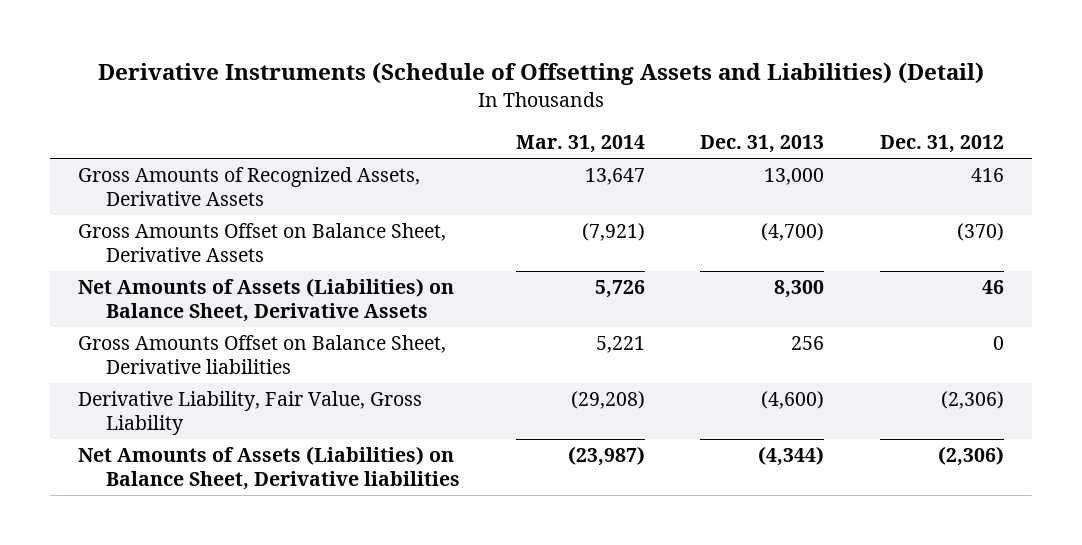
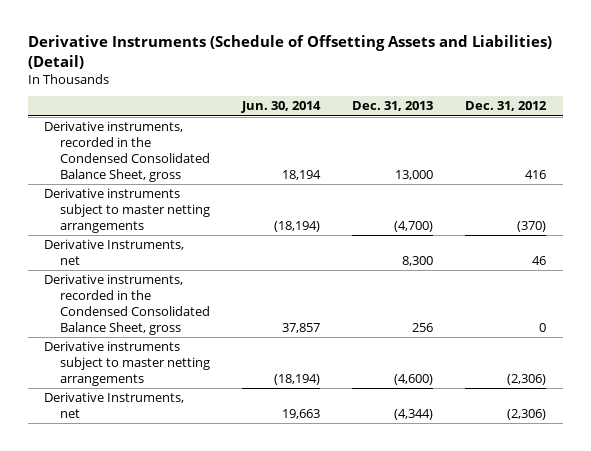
- | Mar. 31, 2014 | Dec. 31, 2013 | Dec. 31, 2012
+ | Jun. 30, 2014 | Dec. 31, 2013 | Dec. 31, 2012
- Gross Amounts of Recognized Assets, Derivative Assets | 13,647 | 13,000 | 416
- Gross Amounts Offset on Balance Sheet, Derivative Assets | (7,921) | (4,700) | (370)
- Net Amounts of Assets (Liabilities) on Balance Sheet, Derivative Assets | 5,726 | 8,300 | 46
- Gross Amounts Offset on Balance Sheet, Derivative liabilities | 5,221 | 256 | 0
- Derivative Liability, Fair Value, Gross Liability | (29,208) | (4,600) | (2,306)
- Net Amounts of Assets (Liabilities) on Balance Sheet, Derivative liabilities | (23,987) | (4,344) | (2,306)
+ Derivative instruments, recorded in the Condensed Consolidated Balance Sheet, gross | 18,194 | 13,000 | 416
+ Derivative instruments subject to master netting arrangements | (18,194) | (4,700) | (370)
+ Derivative Instruments, net | | 8,300 | 46
+ Derivative instruments, recorded in the Condensed Consolidated Balance Sheet, gross | 37,857 | 256 | 0
+ Derivative instruments subject to master netting arrangements | (18,194) | (4,600) | (2,306)
+ Derivative Instruments, net | 19,663 | (4,344) | (2,306)

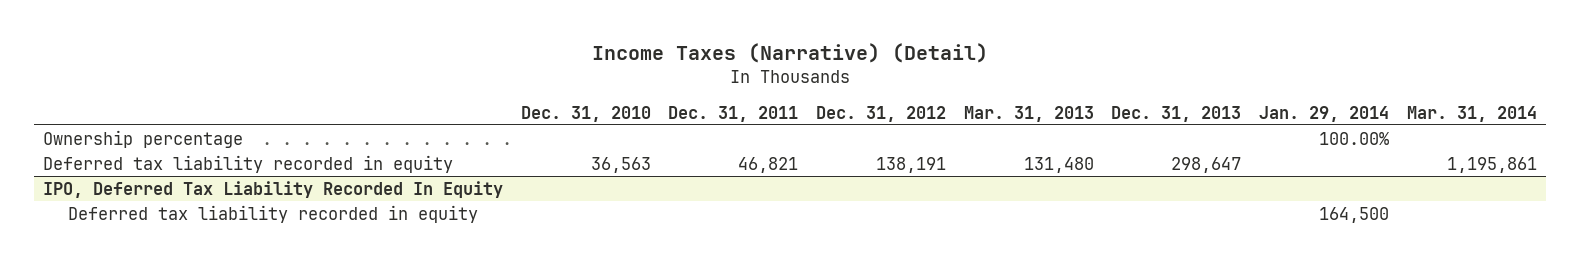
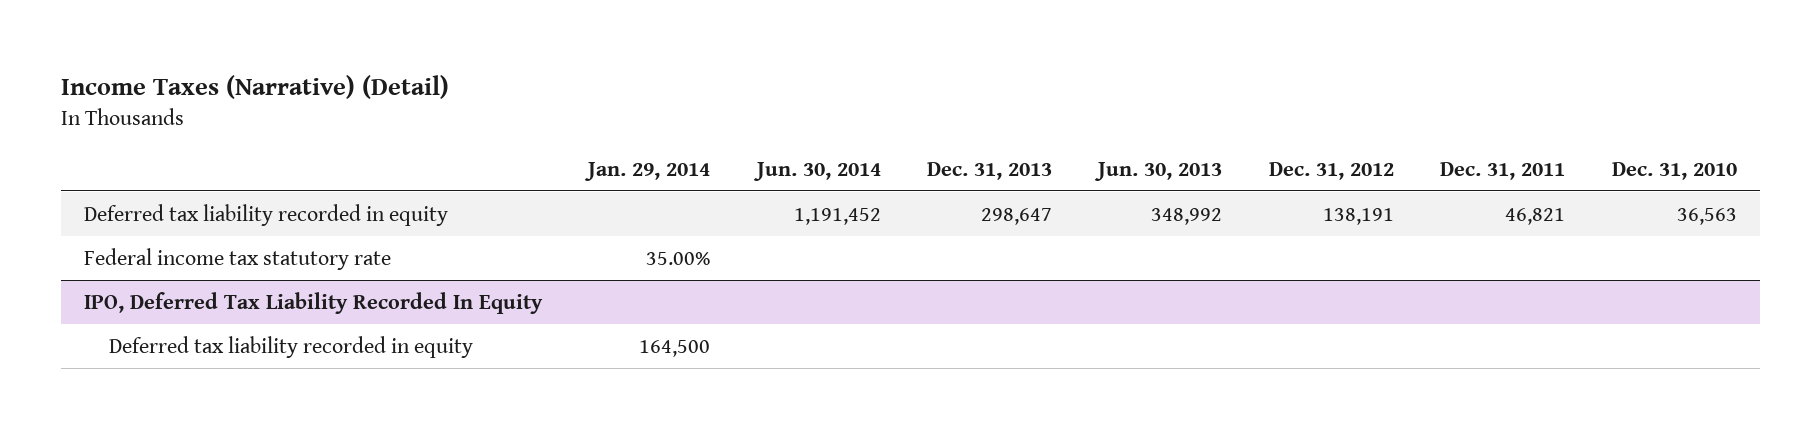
- | Dec. 31, 2010 | Dec. 31, 2011 | Dec. 31, 2012 | Mar. 31, 2013 | Dec. 31, 2013 | Jan. 29, 2014 | Mar. 31, 2014
+ | Jan. 29, 2014 | Jun. 30, 2014 | Dec. 31, 2013 | Jun. 30, 2013 | Dec. 31, 2012 | Dec. 31, 2011 | Dec. 31, 2010
- Ownership percentage | | | | | | 100.00% |
+ Federal income tax statutory rate | 35.00% | | | | | |

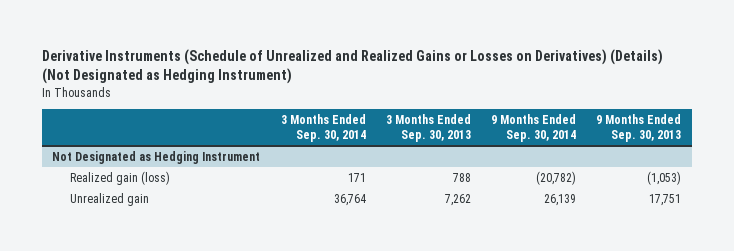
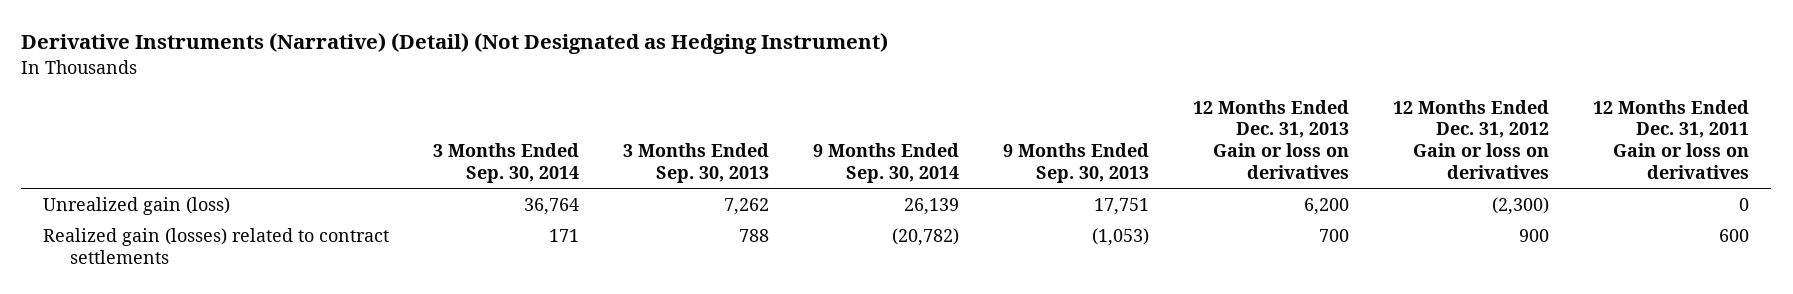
- Derivative Instruments (Schedule of Unrealized and Realized Gains or Losses on Derivatives) (Details) (Not Designated as Hedging Instrument)
+ Derivative Instruments (Narrative) (Detail) (Not Designated as Hedging Instrument)
- | 3 Months Ended Sep. 30, 2014 | 3 Months Ended Sep. 30, 2013 | 9 Months Ended Sep. 30, 2014 | 9 Months Ended Sep. 30, 2013
+ | 3 Months Ended Sep. 30, 2014 | 3 Months Ended Sep. 30, 2013 | 9 Months Ended Sep. 30, 2014 | 9 Months Ended Sep. 30, 2013 | 12 Months Ended Dec. 31, 2013 Gain or loss on derivatives | 12 Months Ended Dec. 31, 2012 Gain or loss on derivatives | 12 Months Ended Dec. 31, 2011 Gain or loss on derivatives
- Not Designated as Hedging Instrument
- Realized gain (loss) | 171 | 788 | (20,782) | (1,053)
- Unrealized gain | 36,764 | 7,262 | 26,139 | 17,751
+ Unrealized gain (loss) | 36,764 | 7,262 | 26,139 | 17,751 | 6,200 | (2,300) | 0
+ Realized gain (losses) related to contract settlements | 171 | 788 | (20,782) | (1,053) | 700 | 900 | 600

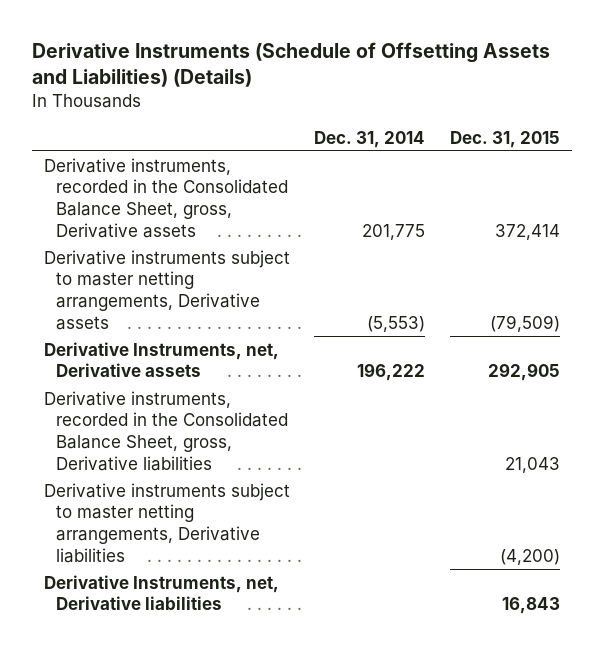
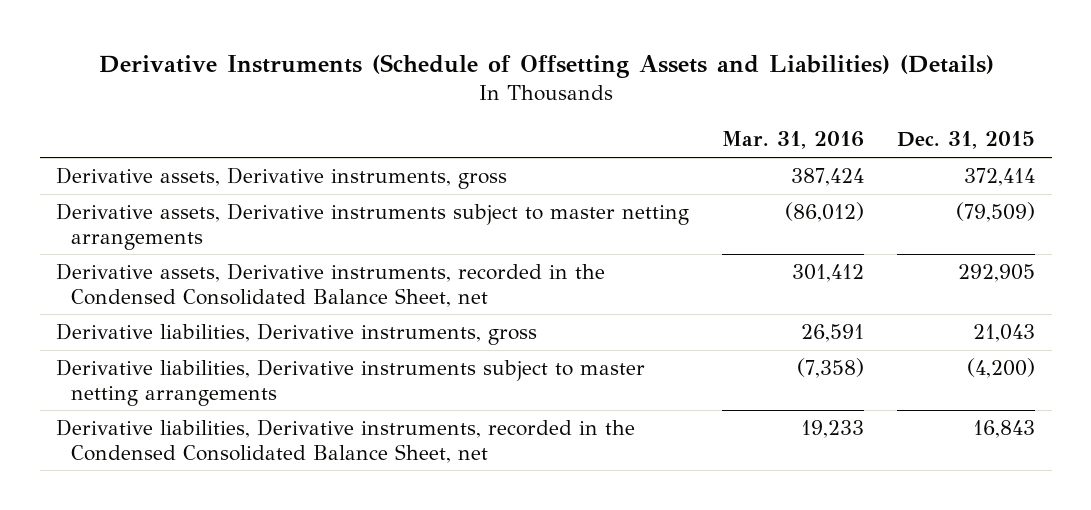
- | Dec. 31, 2014 | Dec. 31, 2015
+ | Mar. 31, 2016 | Dec. 31, 2015
- Derivative instruments, recorded in the Consolidated Balance Sheet, gross, Derivative assets | 201,775 | 372,414
- Derivative instruments subject to master netting arrangements, Derivative assets | (5,553) | (79,509)
- Derivative Instruments, net, Derivative assets | 196,222 | 292,905
- Derivative instruments, recorded in the Consolidated Balance Sheet, gross, Derivative liabilities | | 21,043
- Derivative instruments subject to master netting arrangements, Derivative liabilities | | (4,200)
- Derivative Instruments, net, Derivative liabilities | | 16,843
+ Derivative assets, Derivative instruments, gross | 387,424 | 372,414
+ Derivative assets, Derivative instruments subject to master netting arrangements | (86,012) | (79,509)
+ Derivative assets, Derivative instruments, recorded in the Condensed Consolidated Balance Sheet, net | 301,412 | 292,905
+ Derivative liabilities, Derivative instruments, gross | 26,591 | 21,043
+ Derivative liabilities, Derivative instruments subject to master netting arrangements | (7,358) | (4,200)
+ Derivative liabilities, Derivative instruments, recorded in the Condensed Consolidated Balance Sheet, net | 19,233 | 16,843

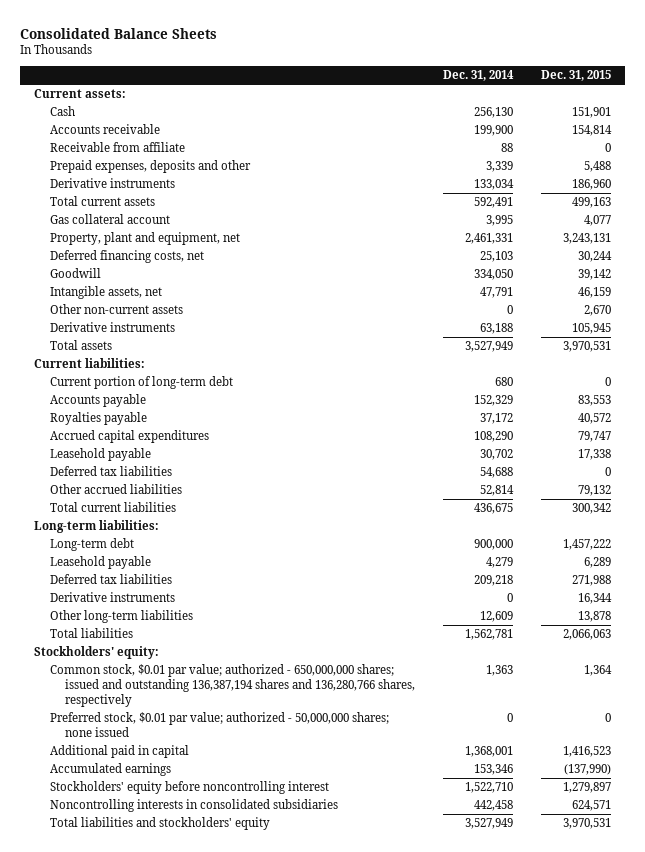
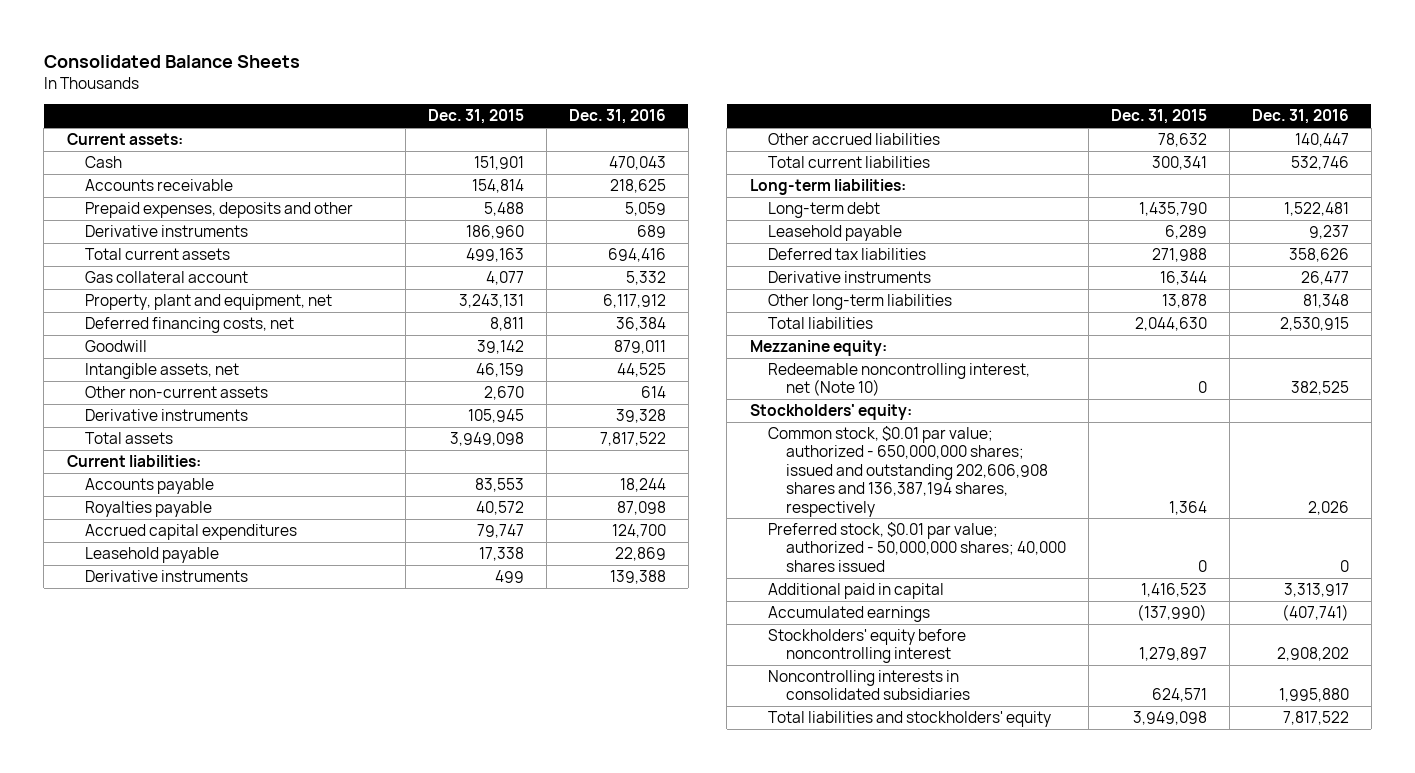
- | Dec. 31, 2014 | Dec. 31, 2015
+ | Dec. 31, 2015 | Dec. 31, 2016
- Receivable from affiliate | 88 | 0
- Deferred financing costs, net | 25,103 | 30,244
+ Deferred financing costs, net | 8,811 | 36,384
- Total assets | 3,527,949 | 3,970,531
+ Total assets | 3,949,098 | 7,817,522
- Current portion of long-term debt | 680 | 0
- Deferred tax liabilities | 54,688 | 0
- Other accrued liabilities | 52,814 | 79,132
- Total current liabilities | 436,675 | 300,342
+ Derivative instruments | 499 | 139,388
+ Other accrued liabilities | 78,632 | 140,447
+ Total current liabilities | 300,341 | 532,746
- Long-term debt | 900,000 | 1,457,222
+ Long-term debt | 1,435,790 | 1,522,481
- Total liabilities | 1,562,781 | 2,066,063
+ Total liabilities | 2,044,630 | 2,530,915
+ Mezzanine equity:
+ Redeemable noncontrolling interest, net (Note 10) | 0 | 382,525
- Common stock, $0.01 par value; authorized - 650,000,000 shares; issued and outstanding 136,387,194 shares and 136,280,766 shares, respectively | 1,363 | 1,364
- Preferred stock, $0.01 par value; authorized - 50,000,000 shares; none issued | 0 | 0
+ Common stock, $0.01 par value; authorized - 650,000,000 shares; issued and outstanding 202,606,908 shares and 136,387,194 shares, respectively | 1,364 | 2,026
+ Preferred stock, $0.01 par value; authorized - 50,000,000 shares; 40,000 shares issued | 0 | 0
- Total liabilities and stockholders' equity | 3,527,949 | 3,970,531
+ Total liabilities and stockholders' equity | 3,949,098 | 7,817,522

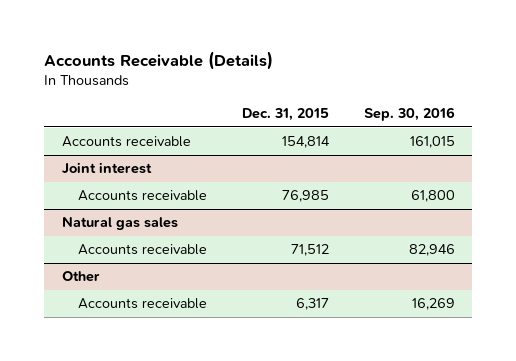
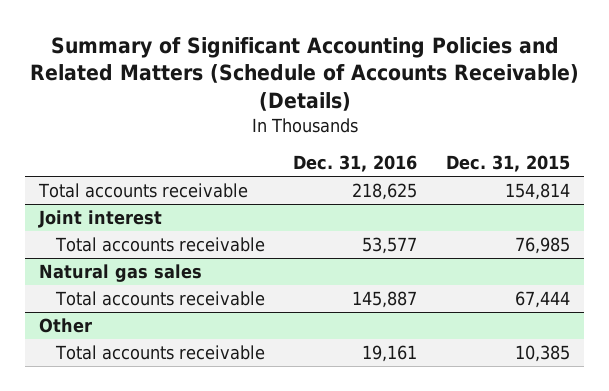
- Accounts Receivable (Details)
+ Summary of Significant Accounting Policies and Related Matters (Schedule of Accounts Receivable) (Details)
- | Dec. 31, 2015 | Sep. 30, 2016
+ | Dec. 31, 2016 | Dec. 31, 2015
- Accounts receivable | 154,814 | 161,015
+ Total accounts receivable | 218,625 | 154,814
@ Joint interest
- Accounts receivable | 76,985 | 61,800
+ Total accounts receivable | 53,577 | 76,985
@ Natural gas sales
- Accounts receivable | 71,512 | 82,946
+ Total accounts receivable | 145,887 | 67,444
@ Other
- Accounts receivable | 6,317 | 16,269
+ Total accounts receivable | 19,161 | 10,385

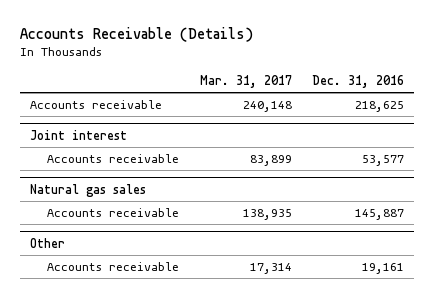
- Summary of Significant Accounting Policies and Related Matters (Schedule of Accounts Receivable) (Details)
+ Accounts Receivable (Details)
- | Dec. 31, 2016 | Dec. 31, 2015
+ | Mar. 31, 2017 | Dec. 31, 2016
- Total accounts receivable | 218,625 | 154,814
+ Accounts receivable | 240,148 | 218,625
@ Joint interest
- Total accounts receivable | 53,577 | 76,985
+ Accounts receivable | 83,899 | 53,577
@ Natural gas sales
- Total accounts receivable | 145,887 | 67,444
+ Accounts receivable | 138,935 | 145,887
@ Other
- Total accounts receivable | 19,161 | 10,385
+ Accounts receivable | 17,314 | 19,161

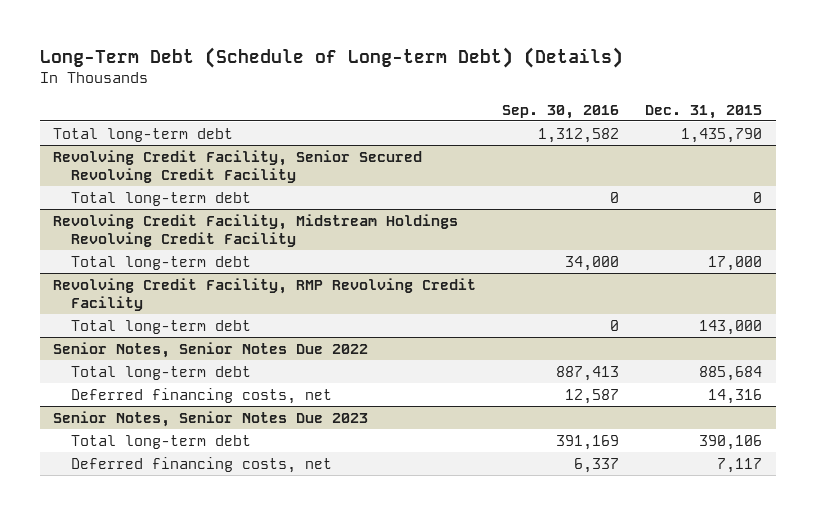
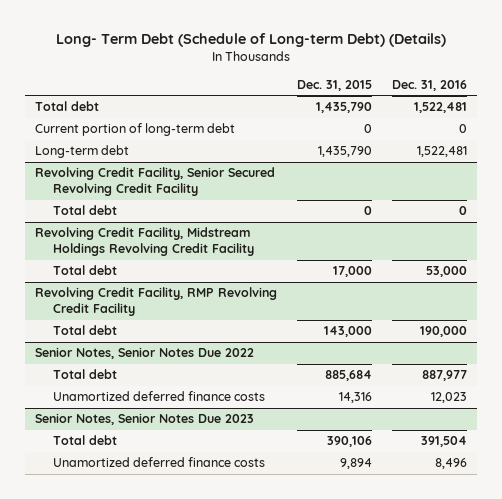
- Long-Term Debt (Schedule of Long-term Debt) (Details)
+ Long- Term Debt (Schedule of Long-term Debt) (Details)
- | Sep. 30, 2016 | Dec. 31, 2015
+ | Dec. 31, 2015 | Dec. 31, 2016
- Total long-term debt | 1,312,582 | 1,435,790
+ Total debt | 1,435,790 | 1,522,481
+ Current portion of long-term debt | 0 | 0
+ Long-term debt | 1,435,790 | 1,522,481
@ Revolving Credit Facility, Senior Secured Revolving Credit Facility
- Total long-term debt | 0 | 0
+ Total debt | 0 | 0
@ Revolving Credit Facility, Midstream Holdings Revolving Credit Facility
- Total long-term debt | 34,000 | 17,000
+ Total debt | 17,000 | 53,000
@ Revolving Credit Facility, RMP Revolving Credit Facility
- Total long-term debt | 0 | 143,000
+ Total debt | 143,000 | 190,000
@ Senior Notes, Senior Notes Due 2022
- Total long-term debt | 887,413 | 885,684
- Deferred financing costs, net | 12,587 | 14,316
+ Total debt | 885,684 | 887,977
+ Unamortized deferred finance costs | 14,316 | 12,023
@ Senior Notes, Senior Notes Due 2023
- Total long-term debt | 391,169 | 390,106
- Deferred financing costs, net | 6,337 | 7,117
+ Total debt | 390,106 | 391,504
+ Unamortized deferred finance costs | 9,894 | 8,496

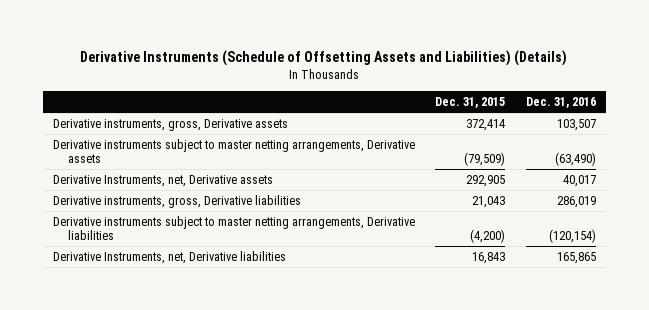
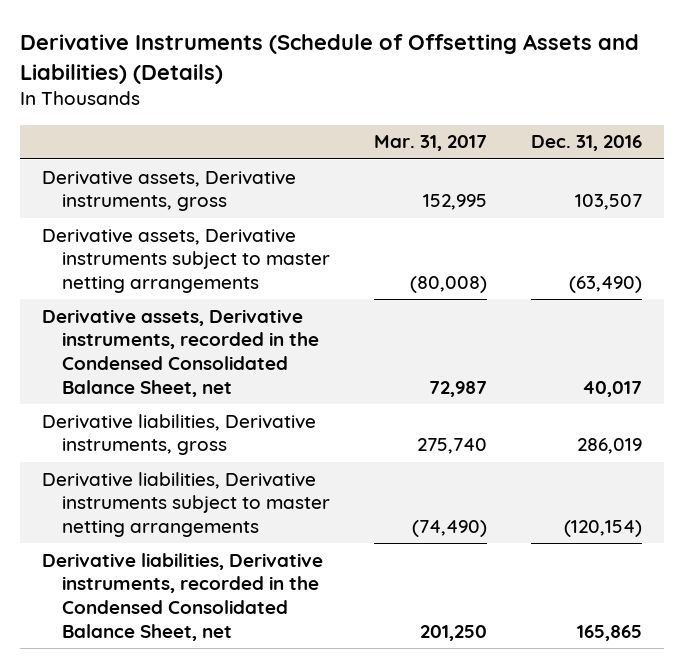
- | Dec. 31, 2015 | Dec. 31, 2016
+ | Mar. 31, 2017 | Dec. 31, 2016
- Derivative instruments, gross, Derivative assets | 372,414 | 103,507
- Derivative instruments subject to master netting arrangements, Derivative assets | (79,509) | (63,490)
- Derivative Instruments, net, Derivative assets | 292,905 | 40,017
- Derivative instruments, gross, Derivative liabilities | 21,043 | 286,019
- Derivative instruments subject to master netting arrangements, Derivative liabilities | (4,200) | (120,154)
- Derivative Instruments, net, Derivative liabilities | 16,843 | 165,865
+ Derivative assets, Derivative instruments, gross | 152,995 | 103,507
+ Derivative assets, Derivative instruments subject to master netting arrangements | (80,008) | (63,490)
+ Derivative assets, Derivative instruments, recorded in the Condensed Consolidated Balance Sheet, net | 72,987 | 40,017
+ Derivative liabilities, Derivative instruments, gross | 275,740 | 286,019
+ Derivative liabilities, Derivative instruments subject to master netting arrangements | (74,490) | (120,154)
+ Derivative liabilities, Derivative instruments, recorded in the Condensed Consolidated Balance Sheet, net | 201,250 | 165,865

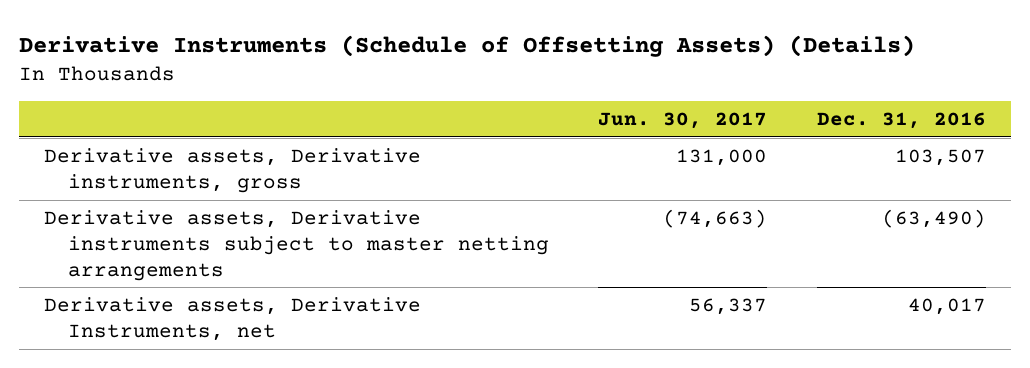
- Derivative Instruments (Schedule of Offsetting Assets and Liabilities) (Details)
+ Derivative Instruments (Schedule of Offsetting Assets) (Details)
- | Mar. 31, 2017 | Dec. 31, 2016
+ | Jun. 30, 2017 | Dec. 31, 2016
- Derivative assets, Derivative instruments, recorded in the Condensed Consolidated Balance Sheet, net | 72,987 | 40,017
- Derivative liabilities, Derivative instruments, gross | 275,740 | 286,019
- Derivative liabilities, Derivative instruments subject to master netting arrangements | (74,490) | (120,154)
- Derivative liabilities, Derivative instruments, recorded in the Condensed Consolidated Balance Sheet, net | 201,250 | 165,865
+ Derivative assets, Derivative Instruments, net | 56,337 | 40,017

